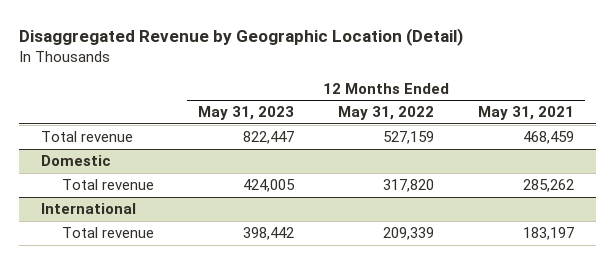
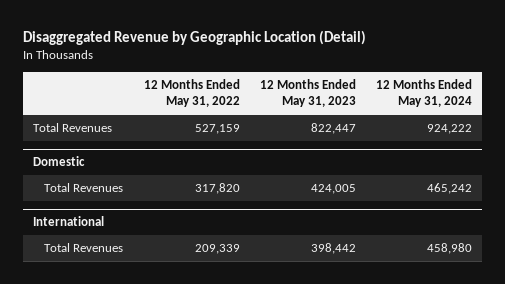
- | 12 Months Ended May 31, 2023 | 12 Months Ended May 31, 2022 | 12 Months Ended May 31, 2021
+ | 12 Months Ended May 31, 2022 | 12 Months Ended May 31, 2023 | 12 Months Ended May 31, 2024
- Total revenue | 822,447 | 527,159 | 468,459
+ Total Revenues | 527,159 | 822,447 | 924,222
@ Domestic
- Total revenue | 424,005 | 317,820 | 285,262
+ Total Revenues | 317,820 | 424,005 | 465,242
@ International
- Total revenue | 398,442 | 209,339 | 183,197
+ Total Revenues | 209,339 | 398,442 | 458,980

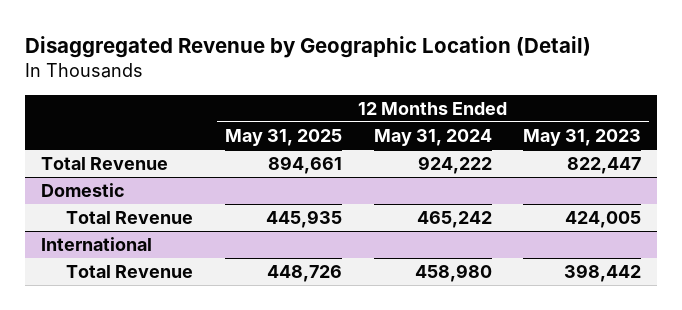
- | 12 Months Ended May 31, 2022 | 12 Months Ended May 31, 2023 | 12 Months Ended May 31, 2024
+ | 12 Months Ended May 31, 2025 | 12 Months Ended May 31, 2024 | 12 Months Ended May 31, 2023
- Total Revenues | 527,159 | 822,447 | 924,222
+ Total Revenue | 894,661 | 924,222 | 822,447
@ Domestic
- Total Revenues | 317,820 | 424,005 | 465,242
+ Total Revenue | 445,935 | 465,242 | 424,005
@ International
- Total Revenues | 209,339 | 398,442 | 458,980
+ Total Revenue | 448,726 | 458,980 | 398,442

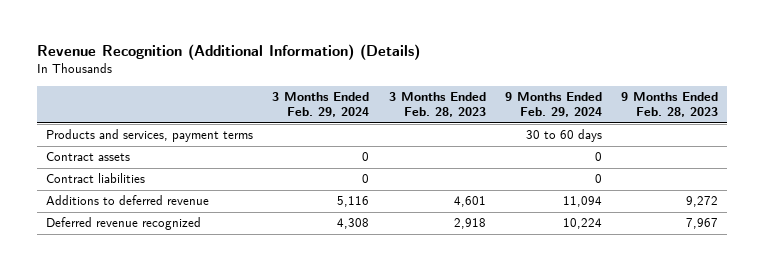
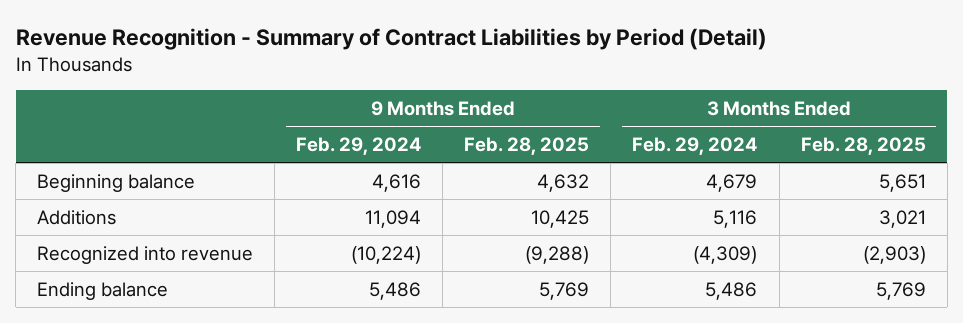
- Revenue Recognition (Additional Information) (Details)
+ Revenue Recognition - Summary of Contract Liabilities by Period (Detail)
- | 3 Months Ended Feb. 29, 2024 | 3 Months Ended Feb. 28, 2023 | 9 Months Ended Feb. 29, 2024 | 9 Months Ended Feb. 28, 2023
+ | 9 Months Ended Feb. 29, 2024 | 9 Months Ended Feb. 28, 2025 | 3 Months Ended Feb. 29, 2024 | 3 Months Ended Feb. 28, 2025
- Products and services, payment terms | | | 30 to 60 days |
- Contract assets | 0 | | 0 |
- Contract liabilities | 0 | | 0 |
- Additions to deferred revenue | 5,116 | 4,601 | 11,094 | 9,272
- Deferred revenue recognized | 4,308 | 2,918 | 10,224 | 7,967
+ Beginning balance | 4,616 | 4,632 | 4,679 | 5,651
+ Additions | 11,094 | 10,425 | 5,116 | 3,021
+ Recognized into revenue | (10,224) | (9,288) | (4,309) | (2,903)
+ Ending balance | 5,486 | 5,769 | 5,486 | 5,769

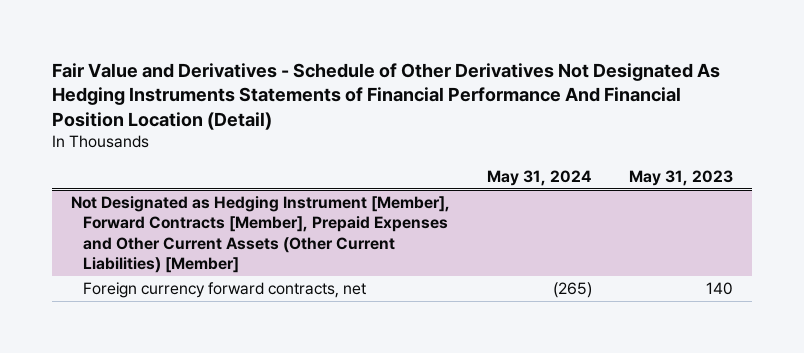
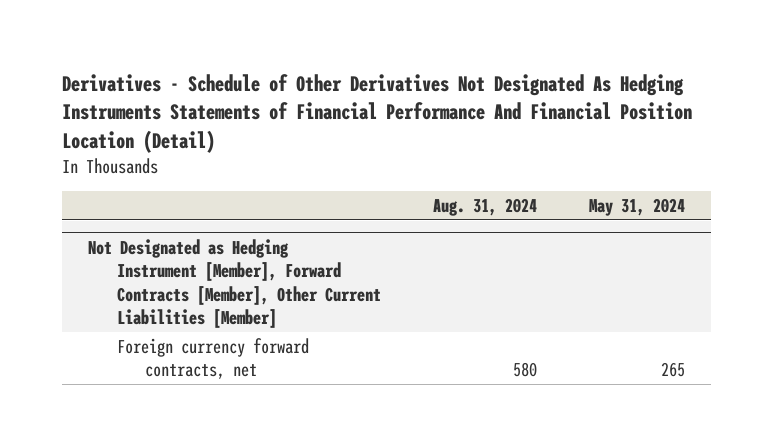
- Fair Value and Derivatives - Schedule of Other Derivatives Not Designated As Hedging Instruments Statements of Financial Performance And Financial Position Location (Detail)
+ Derivatives - Schedule of Other Derivatives Not Designated As Hedging Instruments Statements of Financial Performance And Financial Position Location (Detail)
- | May 31, 2024 | May 31, 2023
+ | Aug. 31, 2024 | May 31, 2024
- Not Designated as Hedging Instrument [Member], Forward Contracts [Member], Prepaid Expenses and Other Current Assets (Other Current Liabilities) [Member]
- Foreign currency forward contracts, net | (265) | 140
+ Not Designated as Hedging Instrument [Member], Forward Contracts [Member], Other Current Liabilities [Member]
+ Foreign currency forward contracts, net | 580 | 265

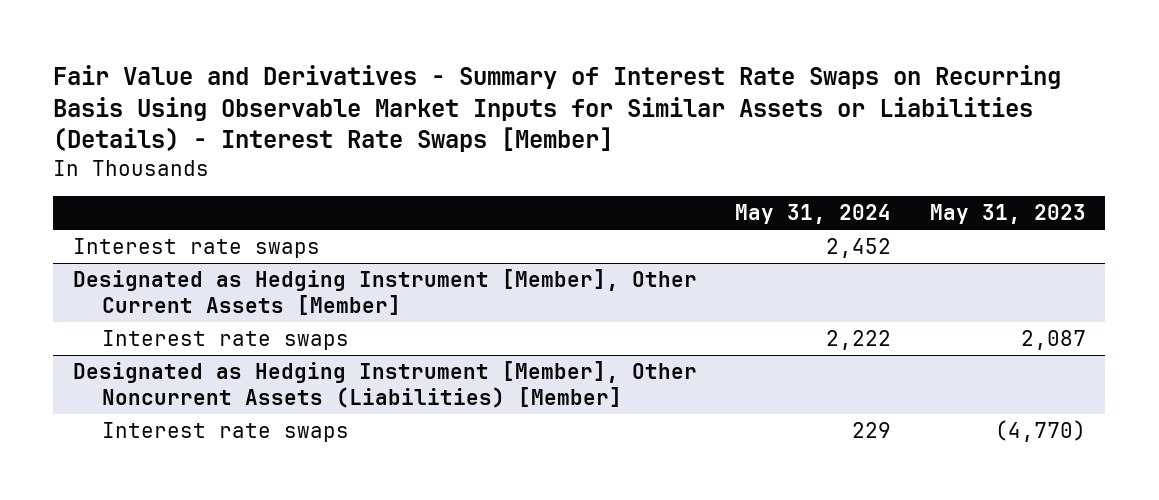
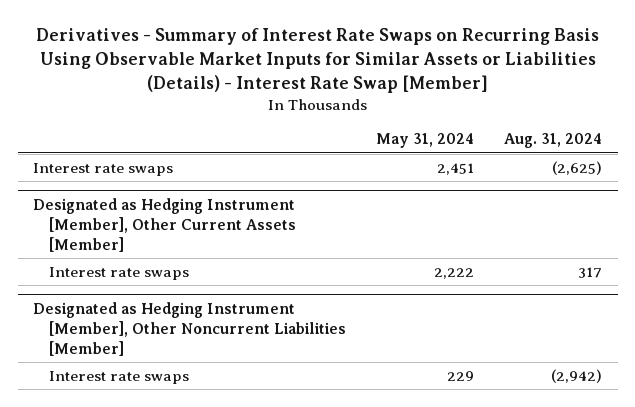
- Fair Value and Derivatives - Summary of Interest Rate Swaps on Recurring Basis Using Observable Market Inputs for Similar Assets or Liabilities (Details) - Interest Rate Swaps [Member]
+ Derivatives - Summary of Interest Rate Swaps on Recurring Basis Using Observable Market Inputs for Similar Assets or Liabilities (Details) - Interest Rate Swap [Member]
- | May 31, 2024 | May 31, 2023
+ | May 31, 2024 | Aug. 31, 2024
- Interest rate swaps | 2,452 |
+ Interest rate swaps | 2,451 | (2,625)
- Designated as Hedging Instrument [Member], Other Noncurrent Assets (Liabilities) [Member]
+ Designated as Hedging Instrument [Member], Other Noncurrent Liabilities [Member]

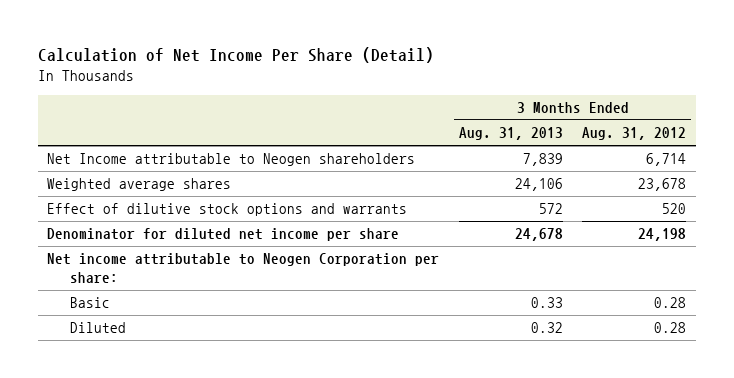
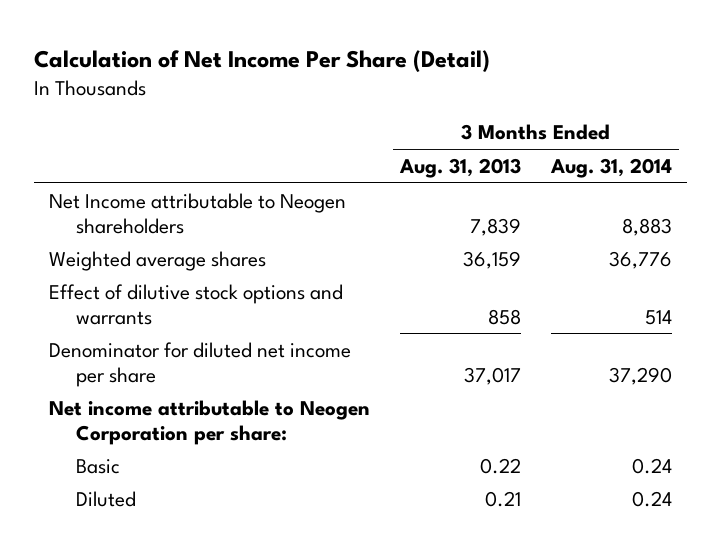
- | 3 Months Ended Aug. 31, 2013 | 3 Months Ended Aug. 31, 2012
+ | 3 Months Ended Aug. 31, 2013 | 3 Months Ended Aug. 31, 2014
- Weighted average shares | 24,106 | 23,678
- Effect of dilutive stock options and warrants | 572 | 520
- Denominator for diluted net income per share | 24,678 | 24,198
+ Weighted average shares | 36,159 | 36,776
+ Effect of dilutive stock options and warrants | 858 | 514
+ Denominator for diluted net income per share | 37,017 | 37,290
- Basic | 0.33 | 0.28
- Diluted | 0.32 | 0.28
+ Basic | 0.22 | 0.24
+ Diluted | 0.21 | 0.24

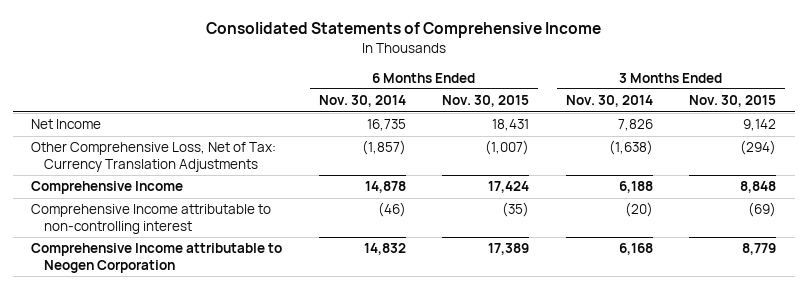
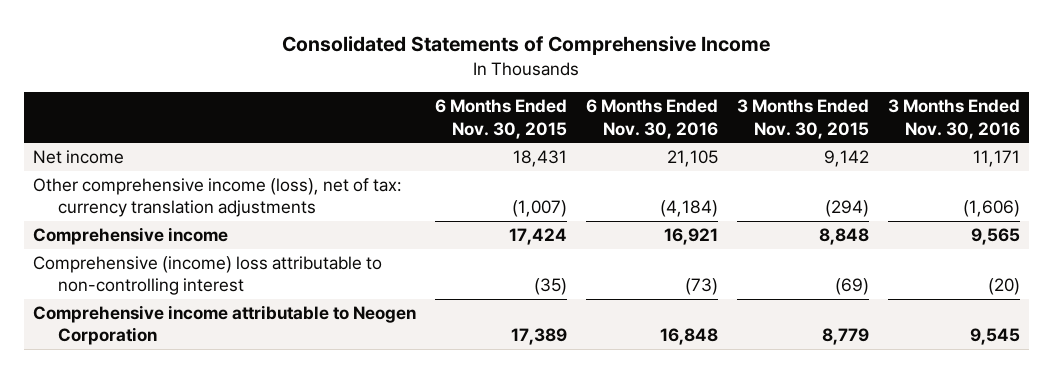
- | 6 Months Ended Nov. 30, 2014 | 6 Months Ended Nov. 30, 2015 | 3 Months Ended Nov. 30, 2014 | 3 Months Ended Nov. 30, 2015
+ | 6 Months Ended Nov. 30, 2015 | 6 Months Ended Nov. 30, 2016 | 3 Months Ended Nov. 30, 2015 | 3 Months Ended Nov. 30, 2016
- Net Income | 16,735 | 18,431 | 7,826 | 9,142
- Other Comprehensive Loss, Net of Tax: Currency Translation Adjustments | (1,857) | (1,007) | (1,638) | (294)
- Comprehensive Income | 14,878 | 17,424 | 6,188 | 8,848
- Comprehensive Income attributable to non-controlling interest | (46) | (35) | (20) | (69)
- Comprehensive Income attributable to Neogen Corporation | 14,832 | 17,389 | 6,168 | 8,779
+ Net income | 18,431 | 21,105 | 9,142 | 11,171
+ Other comprehensive income (loss), net of tax: currency translation adjustments | (1,007) | (4,184) | (294) | (1,606)
+ Comprehensive income | 17,424 | 16,921 | 8,848 | 9,565
+ Comprehensive (income) loss attributable to non-controlling interest | (35) | (73) | (69) | (20)
+ Comprehensive income attributable to Neogen Corporation | 17,389 | 16,848 | 8,779 | 9,545

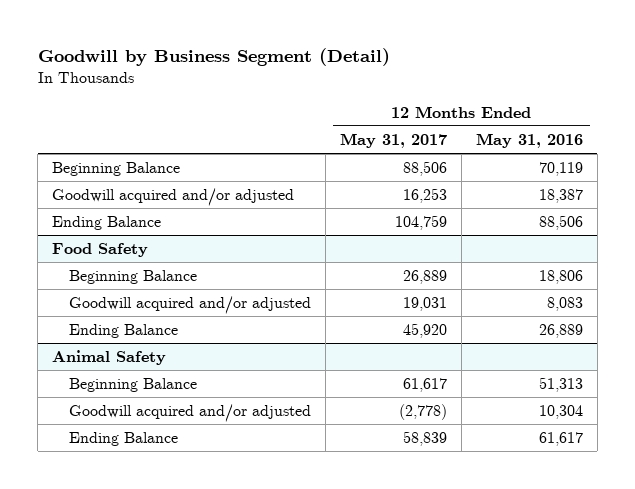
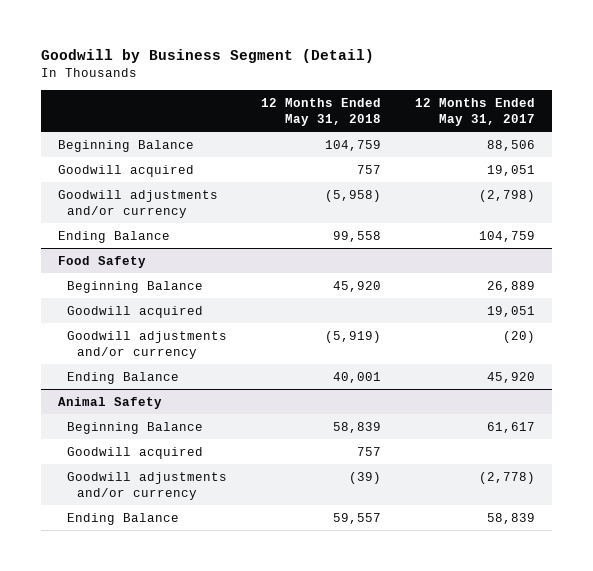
- | 12 Months Ended May 31, 2017 | 12 Months Ended May 31, 2016
+ | 12 Months Ended May 31, 2018 | 12 Months Ended May 31, 2017
- Goodwill acquired and/or adjusted | 16,253 | 18,387
+ Goodwill acquired | 757 | 19,051
+ Goodwill adjustments and/or currency | (5,958) | (2,798)
@ Food Safety
- Goodwill acquired and/or adjusted | 19,031 | 8,083
+ Goodwill acquired | | 19,051
+ Goodwill adjustments and/or currency | (5,919) | (20)
@ Animal Safety
- Goodwill acquired and/or adjusted | (2,778) | 10,304
+ Goodwill acquired | 757 |
+ Goodwill adjustments and/or currency | (39) | (2,778)

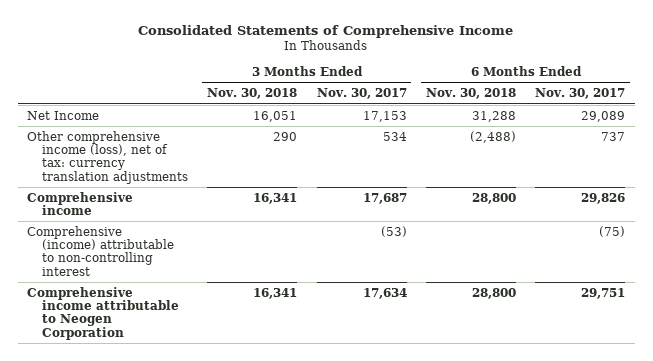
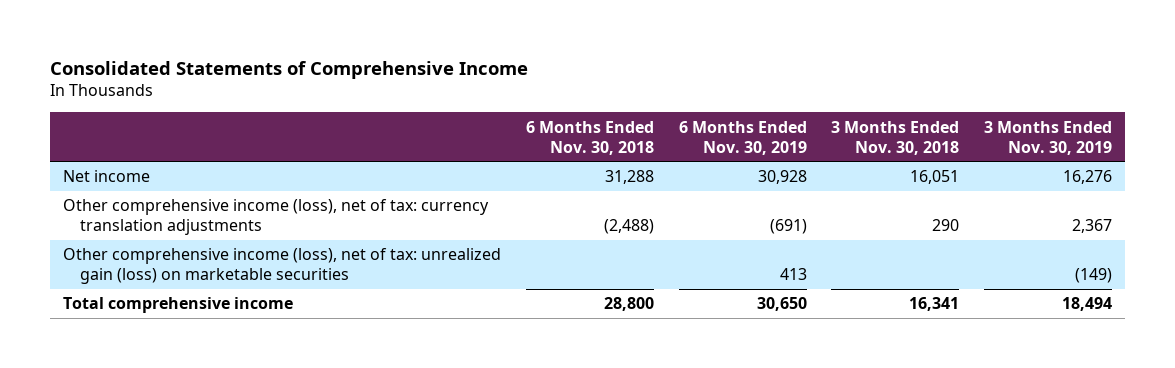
- | 3 Months Ended Nov. 30, 2018 | 3 Months Ended Nov. 30, 2017 | 6 Months Ended Nov. 30, 2018 | 6 Months Ended Nov. 30, 2017
+ | 6 Months Ended Nov. 30, 2018 | 6 Months Ended Nov. 30, 2019 | 3 Months Ended Nov. 30, 2018 | 3 Months Ended Nov. 30, 2019
- Net Income | 16,051 | 17,153 | 31,288 | 29,089
+ Net income | 31,288 | 30,928 | 16,051 | 16,276
- Comprehensive income | 16,341 | 17,687 | 28,800 | 29,826
- Comprehensive (income) attributable to non-controlling interest | | (53) | | (75)
- Comprehensive income attributable to Neogen Corporation | 16,341 | 17,634 | 28,800 | 29,751
+ Other comprehensive income (loss), net of tax: unrealized gain (loss) on marketable securities | | 413 | | (149)
+ Total comprehensive income | 28,800 | 30,650 | 16,341 | 18,494

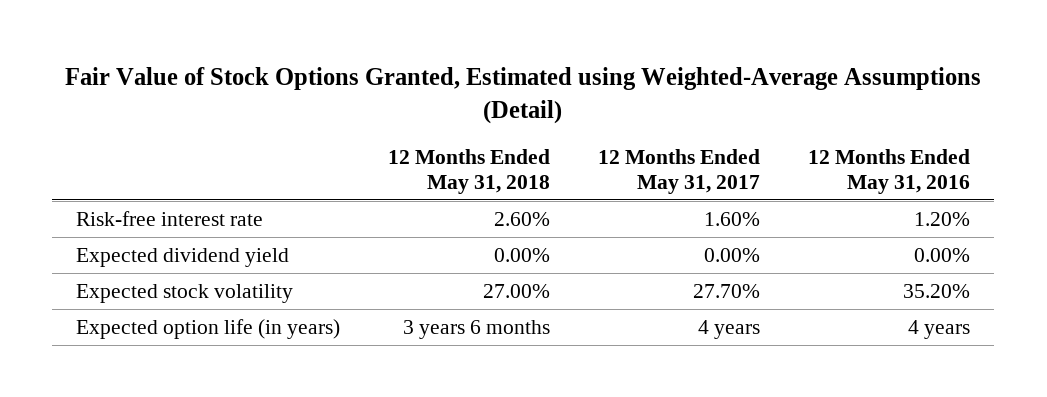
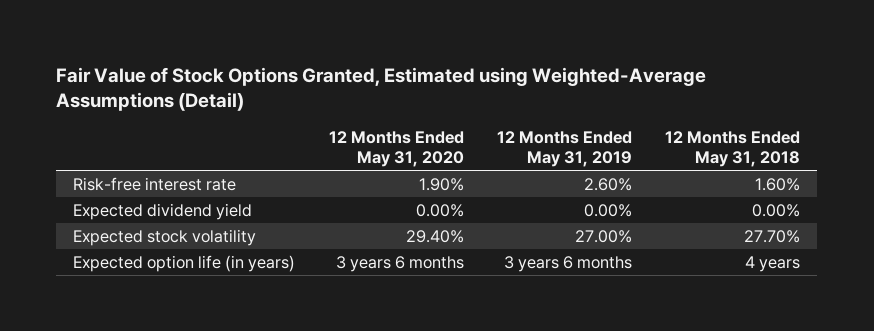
- | 12 Months Ended May 31, 2018 | 12 Months Ended May 31, 2017 | 12 Months Ended May 31, 2016
+ | 12 Months Ended May 31, 2020 | 12 Months Ended May 31, 2019 | 12 Months Ended May 31, 2018
- Risk-free interest rate | 2.60% | 1.60% | 1.20%
+ Risk-free interest rate | 1.90% | 2.60% | 1.60%
- Expected stock volatility | 27.00% | 27.70% | 35.20%
- Expected option life (in years) | 3 years 6 months | 4 years | 4 years
+ Expected stock volatility | 29.40% | 27.00% | 27.70%
+ Expected option life (in years) | 3 years 6 months | 3 years 6 months | 4 years

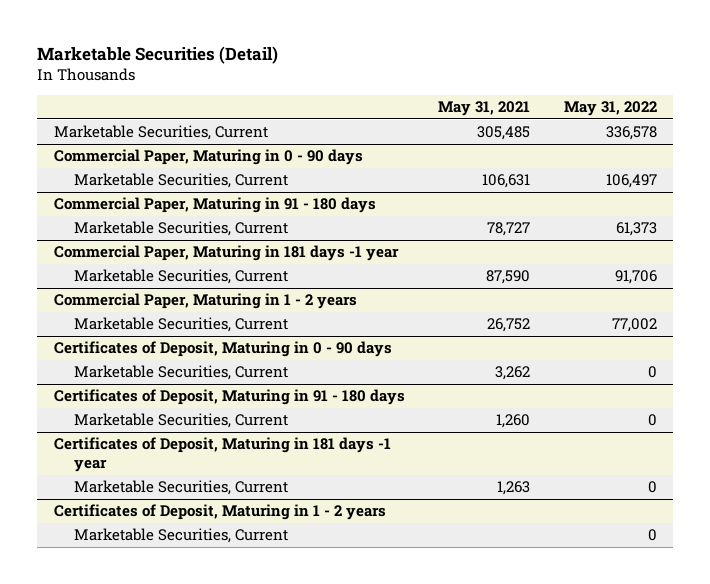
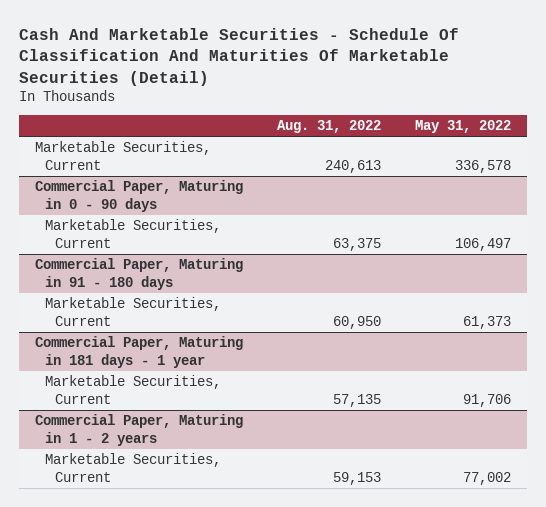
- Marketable Securities (Detail)
+ Cash And Marketable Securities - Schedule Of Classification And Maturities Of Marketable Securities (Detail)
- | May 31, 2021 | May 31, 2022
+ | Aug. 31, 2022 | May 31, 2022
- Commercial Paper, Maturing in 181 days -1 year
+ Commercial Paper, Maturing in 181 days - 1 year
- Certificates of Deposit, Maturing in 0 - 90 days
- Marketable Securities, Current | 3,262 | 0
- Certificates of Deposit, Maturing in 91 - 180 days
- Marketable Securities, Current | 1,260 | 0
- Certificates of Deposit, Maturing in 181 days -1 year
- Marketable Securities, Current | 1,263 | 0
- Certificates of Deposit, Maturing in 1 - 2 years
- Marketable Securities, Current | | 0

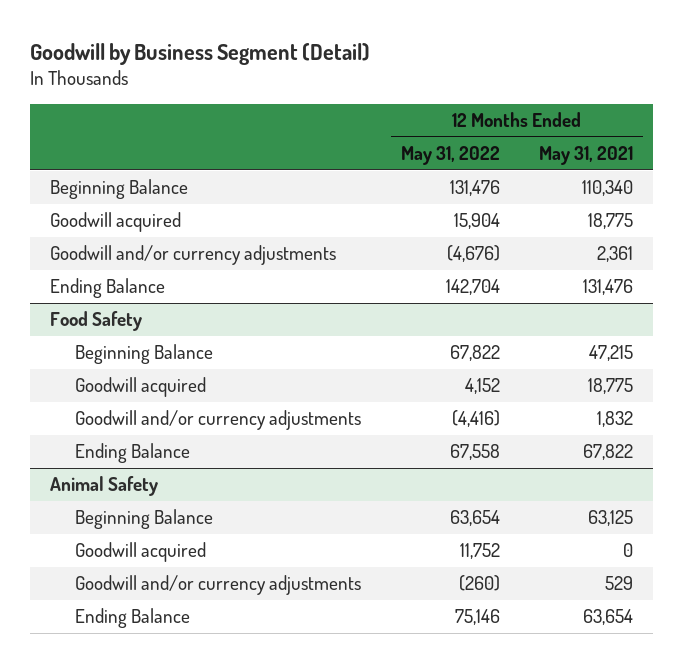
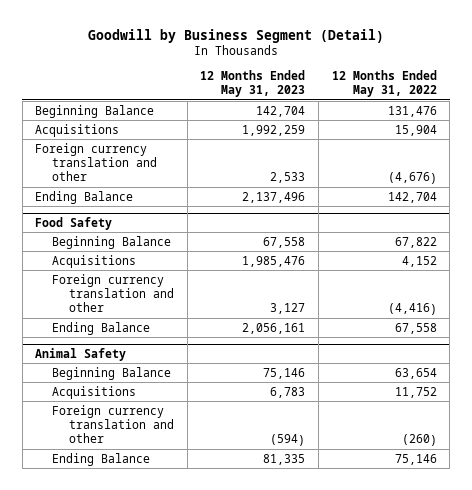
- | 12 Months Ended May 31, 2022 | 12 Months Ended May 31, 2021
+ | 12 Months Ended May 31, 2023 | 12 Months Ended May 31, 2022
- Goodwill acquired | 15,904 | 18,775
- Goodwill and/or currency adjustments | (4,676) | 2,361
+ Acquisitions | 1,992,259 | 15,904
+ Foreign currency translation and other | 2,533 | (4,676)
@ Food Safety
- Goodwill acquired | 4,152 | 18,775
- Goodwill and/or currency adjustments | (4,416) | 1,832
+ Acquisitions | 1,985,476 | 4,152
+ Foreign currency translation and other | 3,127 | (4,416)
@ Animal Safety
- Goodwill acquired | 11,752 | 0
- Goodwill and/or currency adjustments | (260) | 529
+ Acquisitions | 6,783 | 11,752
+ Foreign currency translation and other | (594) | (260)

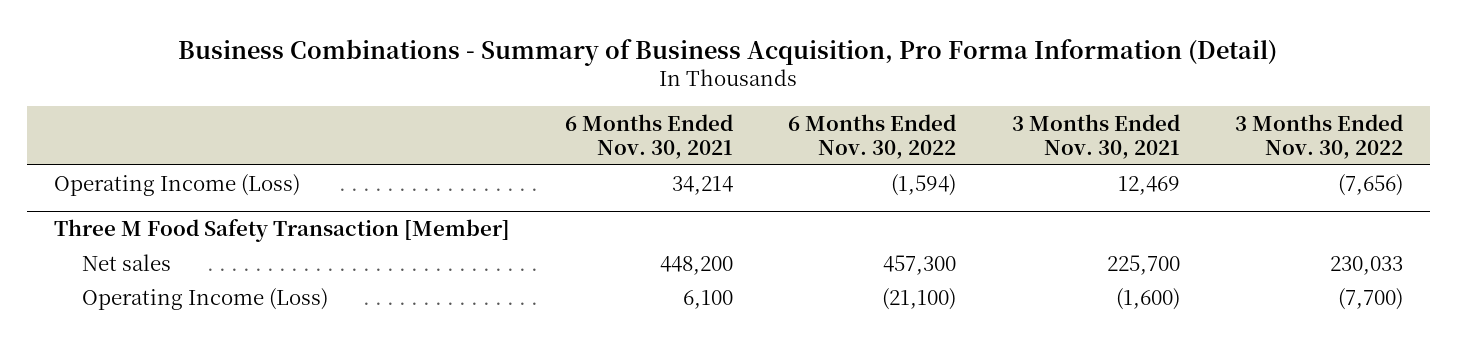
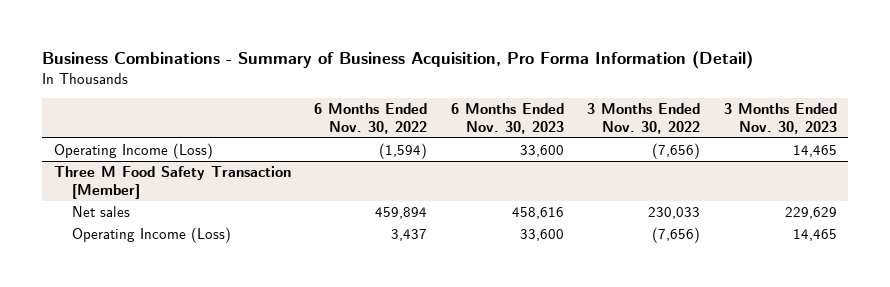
- | 6 Months Ended Nov. 30, 2021 | 6 Months Ended Nov. 30, 2022 | 3 Months Ended Nov. 30, 2021 | 3 Months Ended Nov. 30, 2022
+ | 6 Months Ended Nov. 30, 2022 | 6 Months Ended Nov. 30, 2023 | 3 Months Ended Nov. 30, 2022 | 3 Months Ended Nov. 30, 2023
@ Three M Food Safety Transaction [Member]
- Net sales | 448,200 | 457,300 | 225,700 | 230,033
- Operating Income (Loss) | 6,100 | (21,100) | (1,600) | (7,700)
+ Net sales | 459,894 | 458,616 | 230,033 | 229,629
+ Operating Income (Loss) | 3,437 | 33,600 | (7,656) | 14,465

